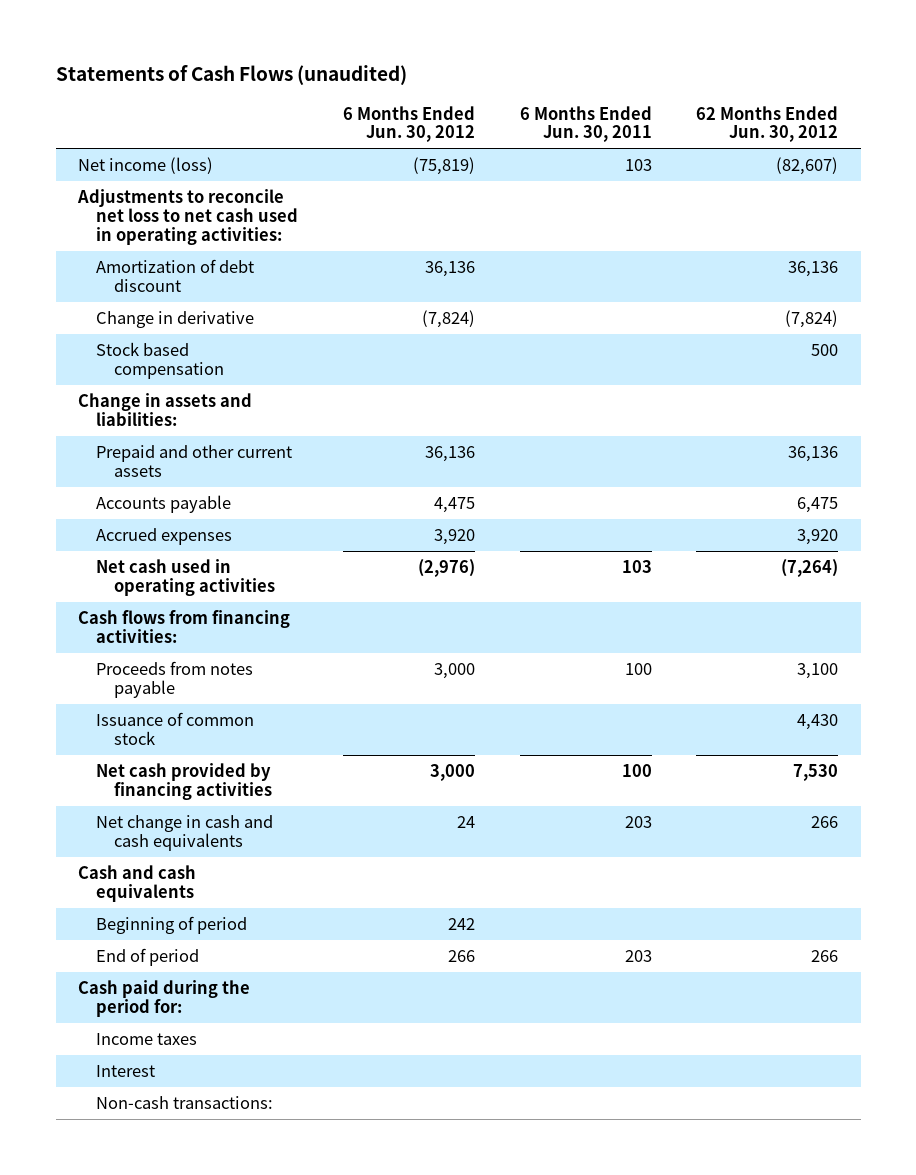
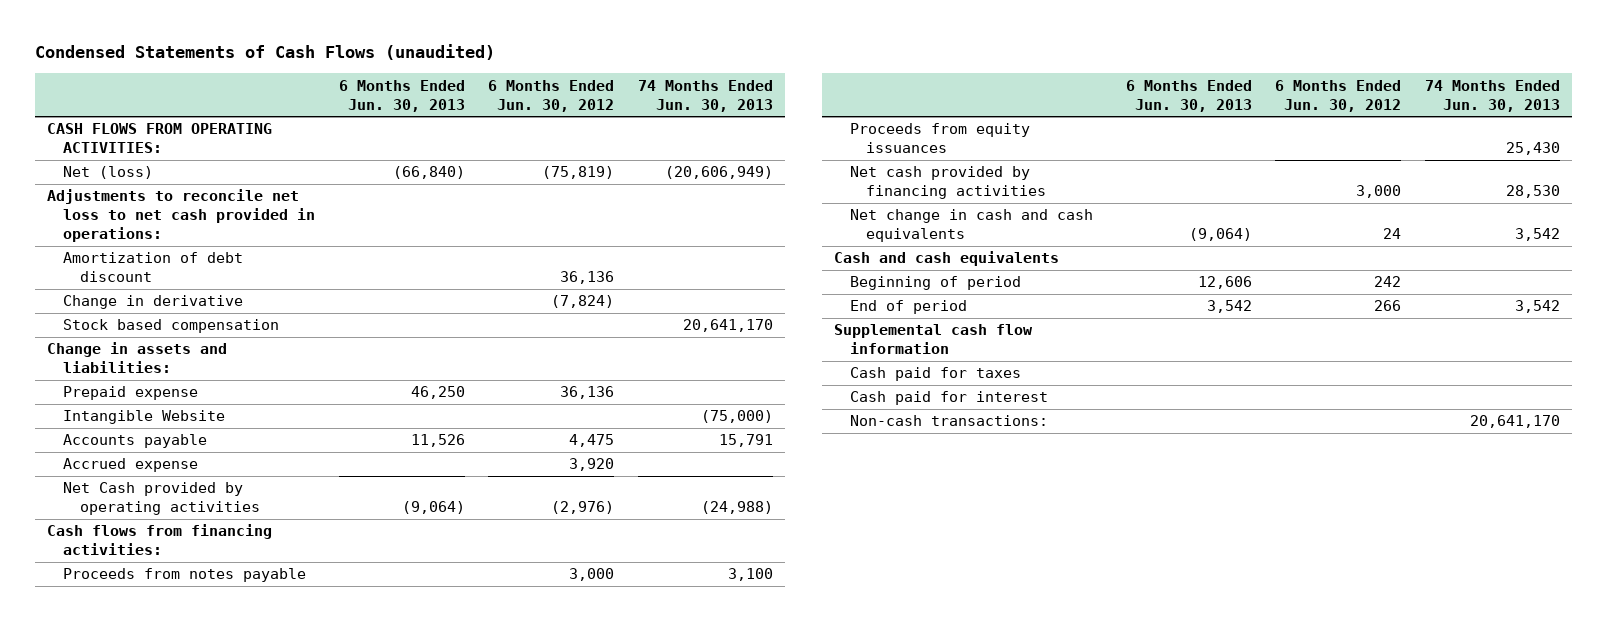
- Statements of Cash Flows (unaudited)
+ Condensed Statements of Cash Flows (unaudited)
- | 6 Months Ended Jun. 30, 2012 | 6 Months Ended Jun. 30, 2011 | 62 Months Ended Jun. 30, 2012
+ | 6 Months Ended Jun. 30, 2013 | 6 Months Ended Jun. 30, 2012 | 74 Months Ended Jun. 30, 2013
- Net income (loss) | (75,819) | 103 | (82,607)
- Adjustments to reconcile net loss to net cash used in operating activities:
+ CASH FLOWS FROM OPERATING ACTIVITIES:
+ Net (loss) | (66,840) | (75,819) | (20,606,949)
+ Adjustments to reconcile net loss to net cash provided in operations:
- Prepaid and other current assets | 36,136 | | 36,136
+ Prepaid expense | 46,250 | 36,136 |
+ Intangible Website | | | (75,000)
- Accrued expenses | 3,920 | | 3,920
- Net cash used in operating activities | (2,976) | 103 | (7,264)
+ Accrued expense | | 3,920 |
+ Net Cash provided by operating activities | (9,064) | (2,976) | (24,988)
- Issuance of common stock | | | 4,430
+ Proceeds from equity issuances | | | 25,430
- Cash paid during the period for:
- Income taxes
- Interest
+ Supplemental cash flow information
+ Cash paid for taxes
+ Cash paid for interest

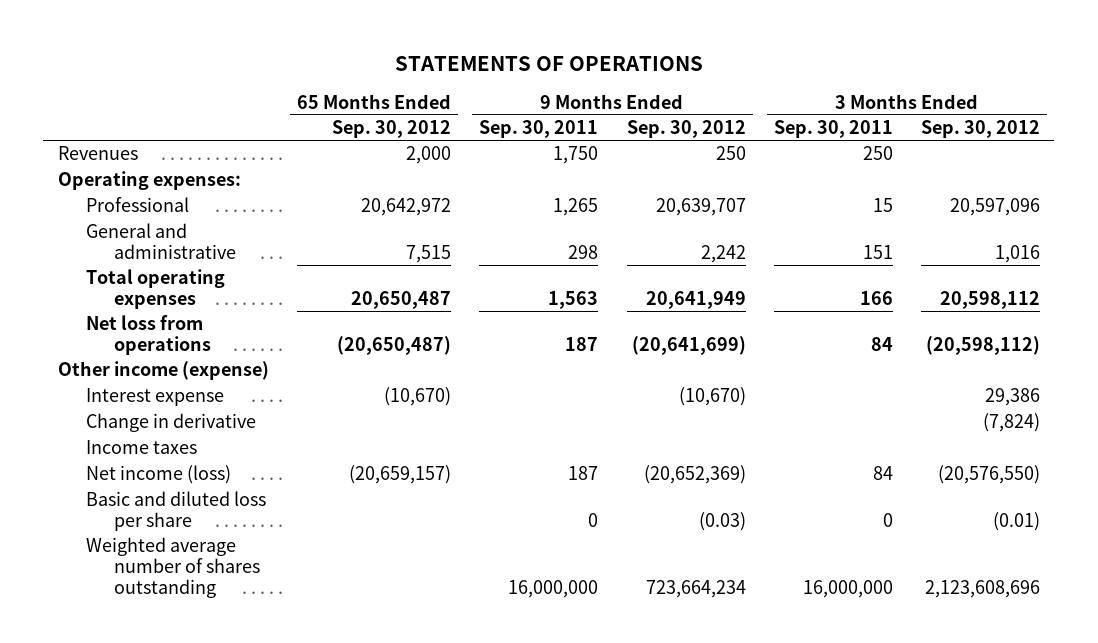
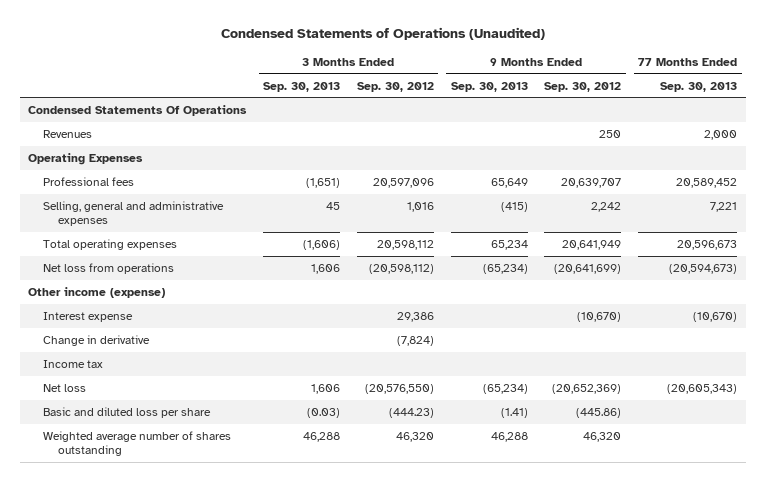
- STATEMENTS OF OPERATIONS
+ Condensed Statements of Operations (Unaudited)
- | 65 Months Ended Sep. 30, 2012 | 9 Months Ended Sep. 30, 2011 | 9 Months Ended Sep. 30, 2012 | 3 Months Ended Sep. 30, 2011 | 3 Months Ended Sep. 30, 2012
+ | 3 Months Ended Sep. 30, 2013 | 3 Months Ended Sep. 30, 2012 | 9 Months Ended Sep. 30, 2013 | 9 Months Ended Sep. 30, 2012 | 77 Months Ended Sep. 30, 2013
+ Condensed Statements Of Operations
- Operating expenses:
- Professional | 20,642,972 | 1,265 | 20,639,707 | 15 | 20,597,096
- General and administrative | 7,515 | 298 | 2,242 | 151 | 1,016
+ Operating Expenses
+ Professional fees | (1,651) | 20,597,096 | 65,649 | 20,639,707 | 20,589,452
+ Selling, general and administrative expenses | 45 | 1,016 | (415) | 2,242 | 7,221
- Income taxes
- Net income (loss) | (20,659,157) | 187 | (20,652,369) | 84 | (20,576,550)
- Basic and diluted loss per share | | 0 | (0.03) | 0 | (0.01)
- Weighted average number of shares outstanding | | 16,000,000 | 723,664,234 | 16,000,000 | 2,123,608,696
+ Income tax
+ Net loss | 1,606 | (20,576,550) | (65,234) | (20,652,369) | (20,605,343)
+ Basic and diluted loss per share | (0.03) | (444.23) | (1.41) | (445.86) |
+ Weighted average number of shares outstanding | 46,288 | 46,320 | 46,288 | 46,320 |

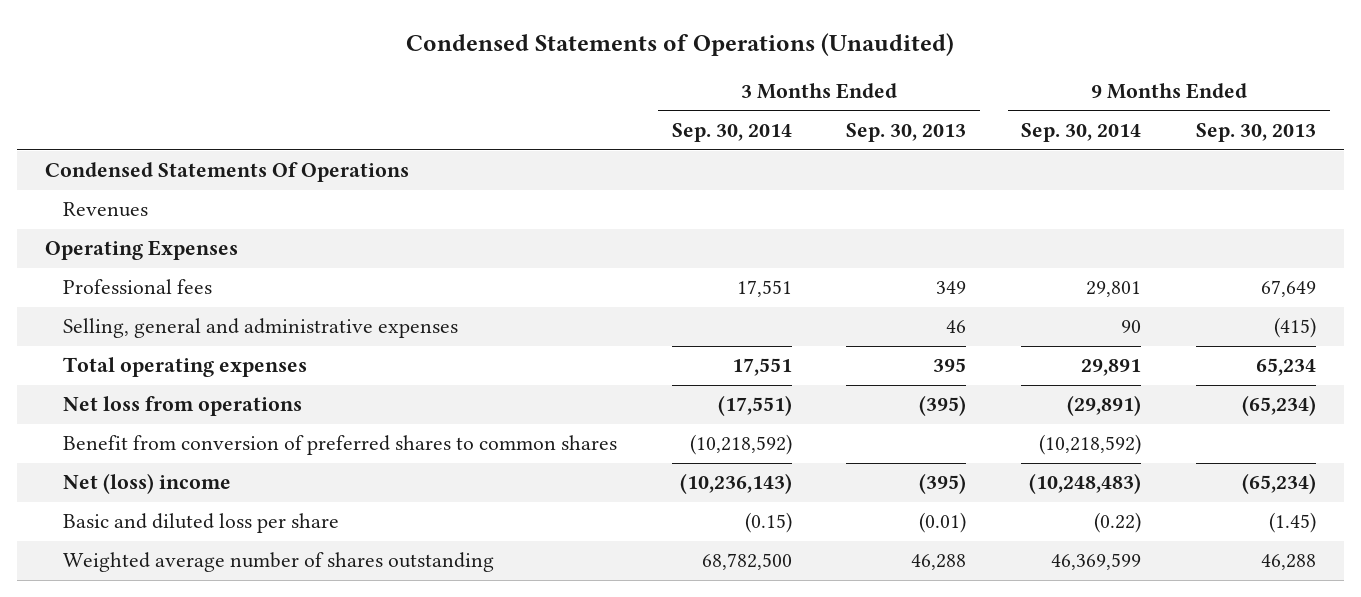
- | 3 Months Ended Sep. 30, 2013 | 3 Months Ended Sep. 30, 2012 | 9 Months Ended Sep. 30, 2013 | 9 Months Ended Sep. 30, 2012 | 77 Months Ended Sep. 30, 2013
+ | 3 Months Ended Sep. 30, 2014 | 3 Months Ended Sep. 30, 2013 | 9 Months Ended Sep. 30, 2014 | 9 Months Ended Sep. 30, 2013
- Professional fees | (1,651) | 20,597,096 | 65,649 | 20,639,707 | 20,589,452
- Selling, general and administrative expenses | 45 | 1,016 | (415) | 2,242 | 7,221
- Total operating expenses | (1,606) | 20,598,112 | 65,234 | 20,641,949 | 20,596,673
- Net loss from operations | 1,606 | (20,598,112) | (65,234) | (20,641,699) | (20,594,673)
- Other income (expense)
- Interest expense | | 29,386 | | (10,670) | (10,670)
- Change in derivative | | (7,824) | | |
- Income tax
- Net loss | 1,606 | (20,576,550) | (65,234) | (20,652,369) | (20,605,343)
- Basic and diluted loss per share | (0.03) | (444.23) | (1.41) | (445.86) |
+ Professional fees | 17,551 | 349 | 29,801 | 67,649
+ Selling, general and administrative expenses | | 46 | 90 | (415)
+ Total operating expenses | 17,551 | 395 | 29,891 | 65,234
+ Net loss from operations | (17,551) | (395) | (29,891) | (65,234)
+ Benefit from conversion of preferred shares to common shares | (10,218,592) | | (10,218,592) |
+ Net (loss) income | (10,236,143) | (395) | (10,248,483) | (65,234)
+ Basic and diluted loss per share | (0.15) | (0.01) | (0.22) | (1.45)

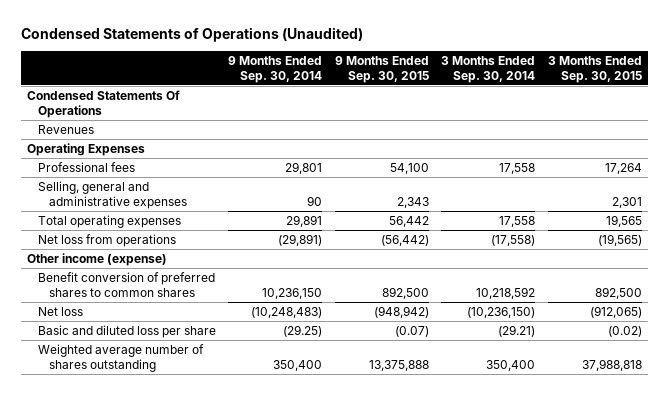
- | 3 Months Ended Sep. 30, 2014 | 3 Months Ended Sep. 30, 2013 | 9 Months Ended Sep. 30, 2014 | 9 Months Ended Sep. 30, 2013
+ | 9 Months Ended Sep. 30, 2014 | 9 Months Ended Sep. 30, 2015 | 3 Months Ended Sep. 30, 2014 | 3 Months Ended Sep. 30, 2015
- Professional fees | 17,551 | 349 | 29,801 | 67,649
+ Professional fees | 29,801 | 54,100 | 17,558 | 17,264
- Total operating expenses | 17,551 | 395 | 29,891 | 65,234
- Net loss from operations | (17,551) | (395) | (29,891) | (65,234)
- Benefit from conversion of preferred shares to common shares | (10,218,592) | | (10,218,592) |
- Net (loss) income | (10,236,143) | (395) | (10,248,483) | (65,234)
- Basic and diluted loss per share | (0.15) | (0.01) | (0.22) | (1.45)
- Weighted average number of shares outstanding | 68,782,500 | 46,288 | 46,369,599 | 46,288
+ Total operating expenses | 29,891 | 56,442 | 17,558 | 19,565
+ Net loss from operations | (29,891) | (56,442) | (17,558) | (19,565)
+ Other income (expense)
+ Benefit conversion of preferred shares to common shares | 10,236,150 | 892,500 | 10,218,592 | 892,500
+ Net loss | (10,248,483) | (948,942) | (10,236,150) | (912,065)
+ Basic and diluted loss per share | (29.25) | (0.07) | (29.21) | (0.02)
+ Weighted average number of shares outstanding | 350,400 | 13,375,888 | 350,400 | 37,988,818

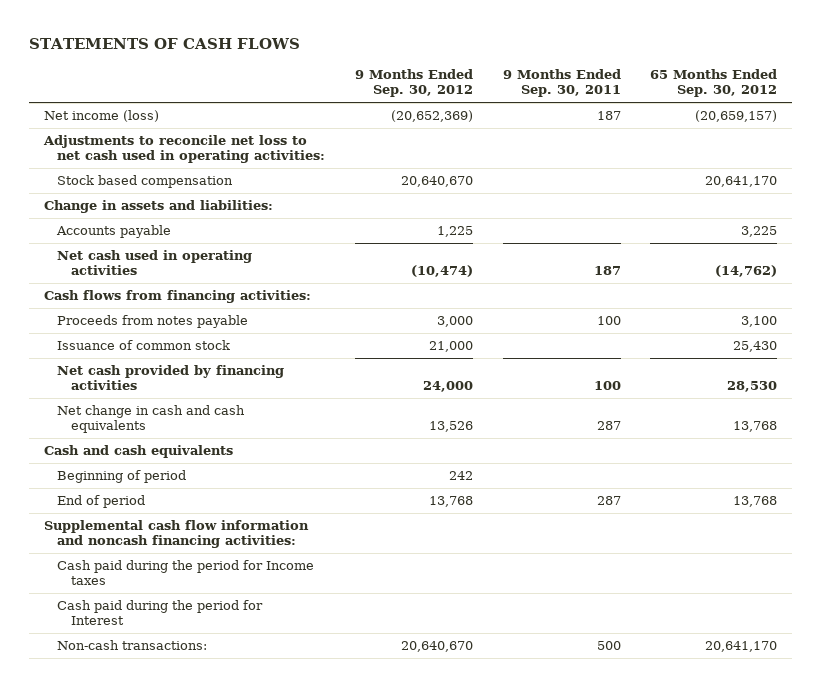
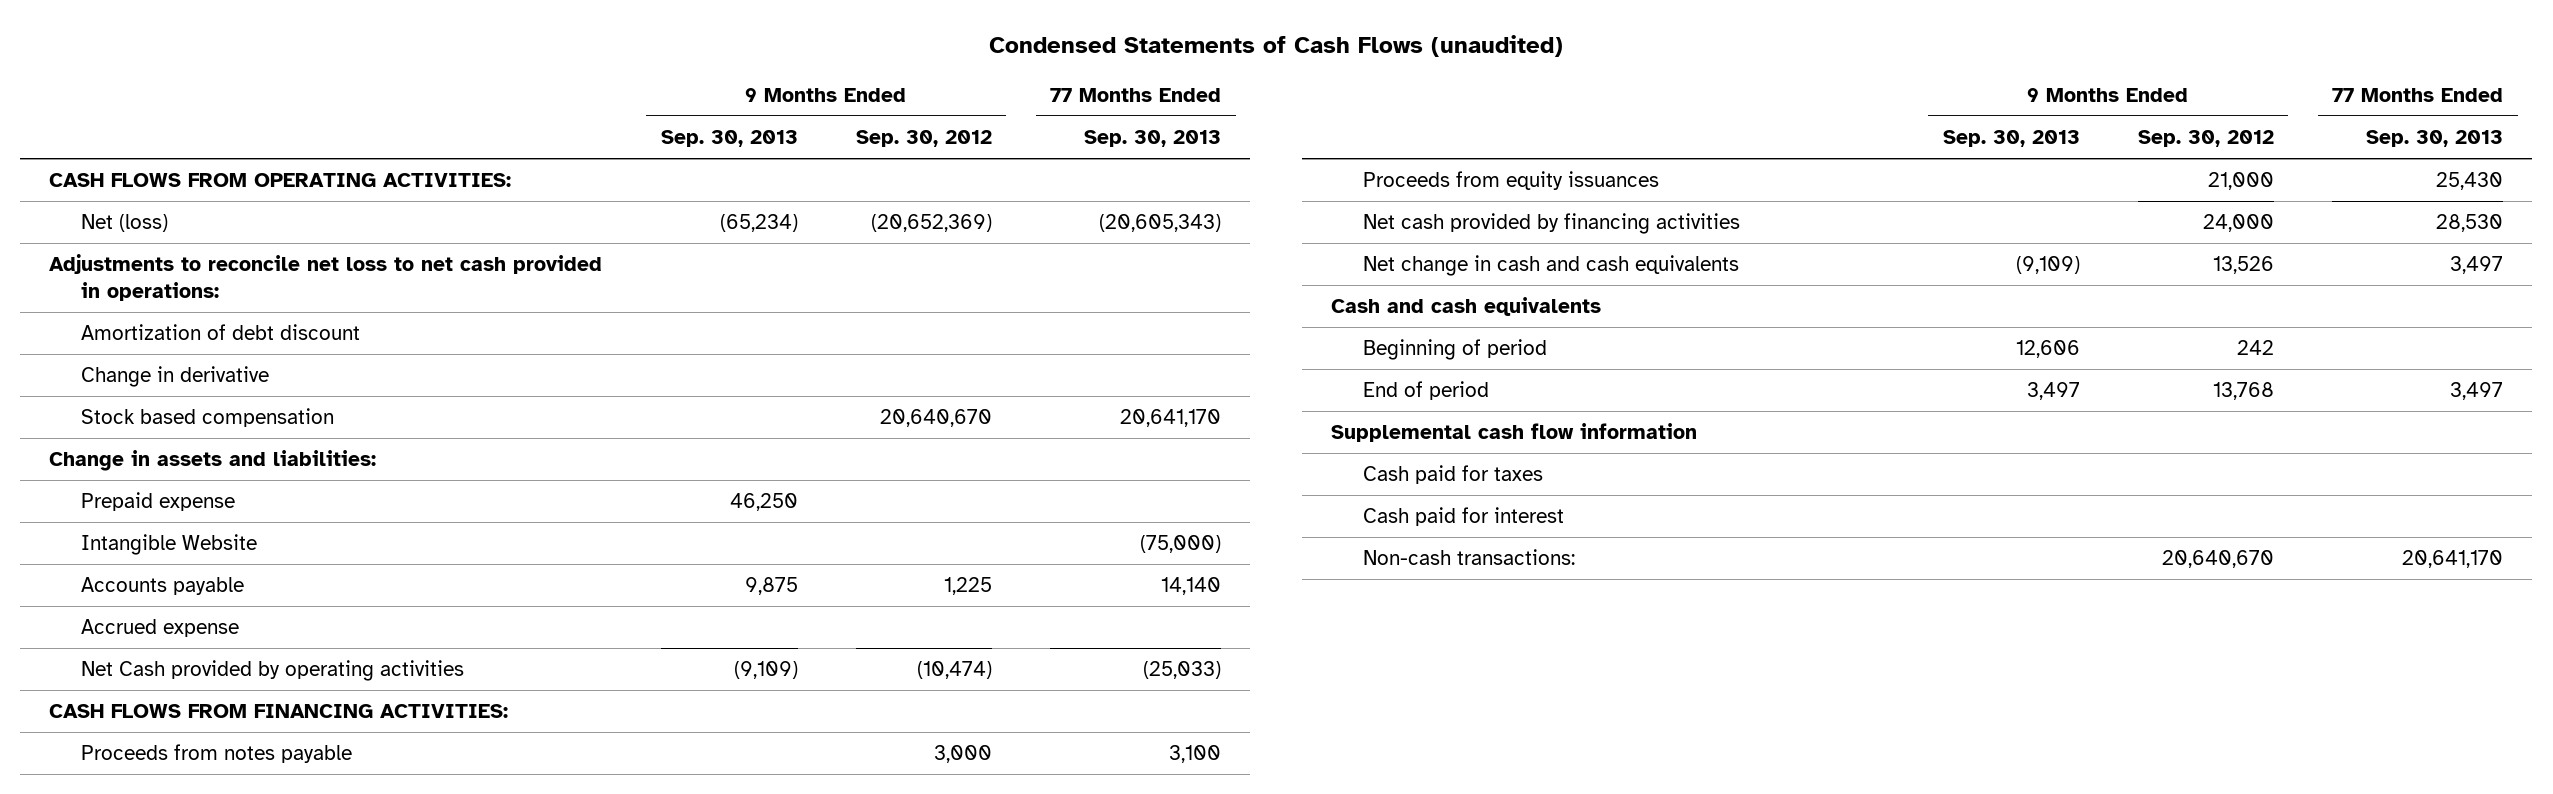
- STATEMENTS OF CASH FLOWS
+ Condensed Statements of Cash Flows (unaudited)
- | 9 Months Ended Sep. 30, 2012 | 9 Months Ended Sep. 30, 2011 | 65 Months Ended Sep. 30, 2012
+ | 9 Months Ended Sep. 30, 2013 | 9 Months Ended Sep. 30, 2012 | 77 Months Ended Sep. 30, 2013
- Net income (loss) | (20,652,369) | 187 | (20,659,157)
- Adjustments to reconcile net loss to net cash used in operating activities:
+ CASH FLOWS FROM OPERATING ACTIVITIES:
+ Net (loss) | (65,234) | (20,652,369) | (20,605,343)
+ Adjustments to reconcile net loss to net cash provided in operations:
+ Amortization of debt discount
+ Change in derivative
+ Prepaid expense | 46,250 | |
+ Intangible Website | | | (75,000)
- Net cash used in operating activities | (10,474) | 187 | (14,762)
- Cash flows from financing activities:
+ Accrued expense
+ Net Cash provided by operating activities | (9,109) | (10,474) | (25,033)
+ CASH FLOWS FROM FINANCING ACTIVITIES:
- Issuance of common stock | 21,000 | | 25,430
+ Proceeds from equity issuances | | 21,000 | 25,430
- Supplemental cash flow information and noncash financing activities:
- Cash paid during the period for Income taxes
- Cash paid during the period for Interest
+ Supplemental cash flow information
+ Cash paid for taxes
+ Cash paid for interest

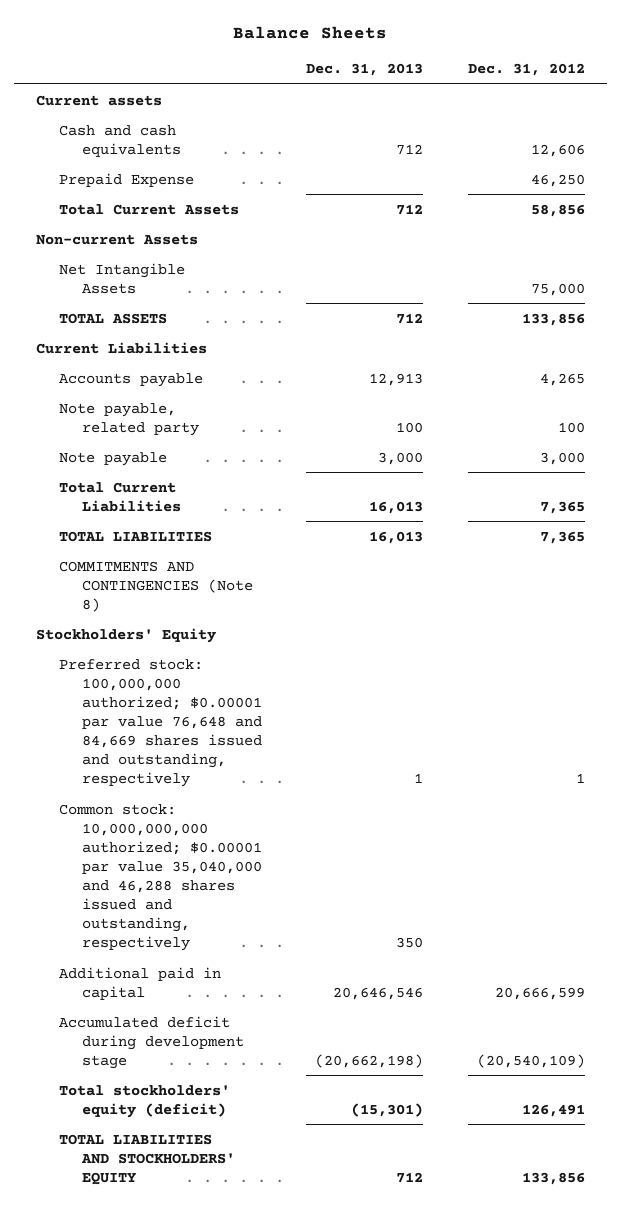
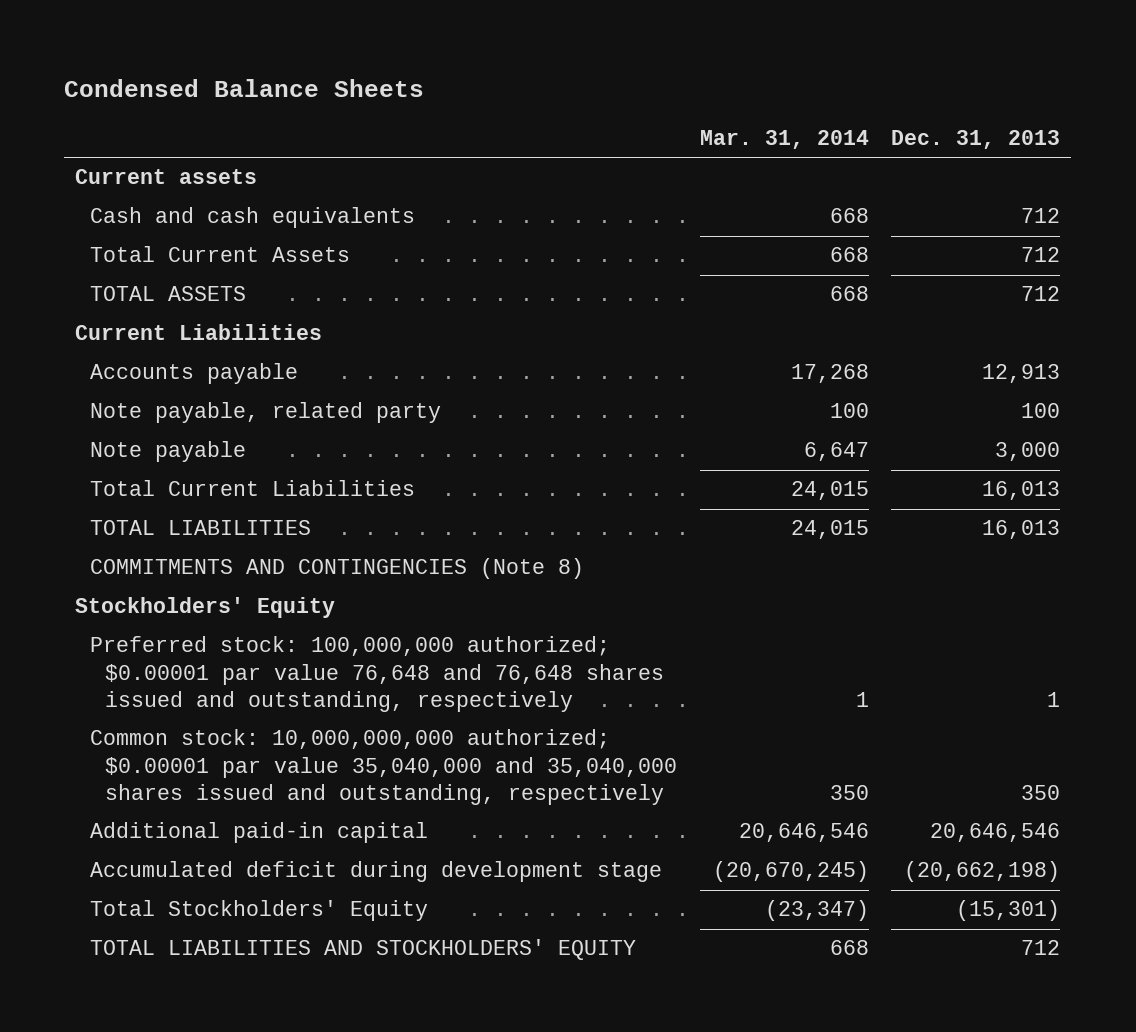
- Balance Sheets
+ Condensed Balance Sheets
- | Dec. 31, 2013 | Dec. 31, 2012
+ | Mar. 31, 2014 | Dec. 31, 2013
- Prepaid Expense | | 46,250
- Non-current Assets
- Net Intangible Assets | | 75,000
- Preferred stock: 100,000,000 authorized; $0.00001 par value 76,648 and 84,669 shares issued and outstanding, respectively | 1 | 1
- Common stock: 10,000,000,000 authorized; $0.00001 par value 35,040,000 and 46,288 shares issued and outstanding, respectively | 350 |
- Additional paid in capital | 20,646,546 | 20,666,599
+ Preferred stock: 100,000,000 authorized; $0.00001 par value 76,648 and 76,648 shares issued and outstanding, respectively | 1 | 1
+ Common stock: 10,000,000,000 authorized; $0.00001 par value 35,040,000 and 35,040,000 shares issued and outstanding, respectively | 350 | 350
+ Additional paid-in capital | 20,646,546 | 20,646,546
- Total stockholders' equity (deficit) | (15,301) | 126,491
+ Total Stockholders' Equity | (23,347) | (15,301)

